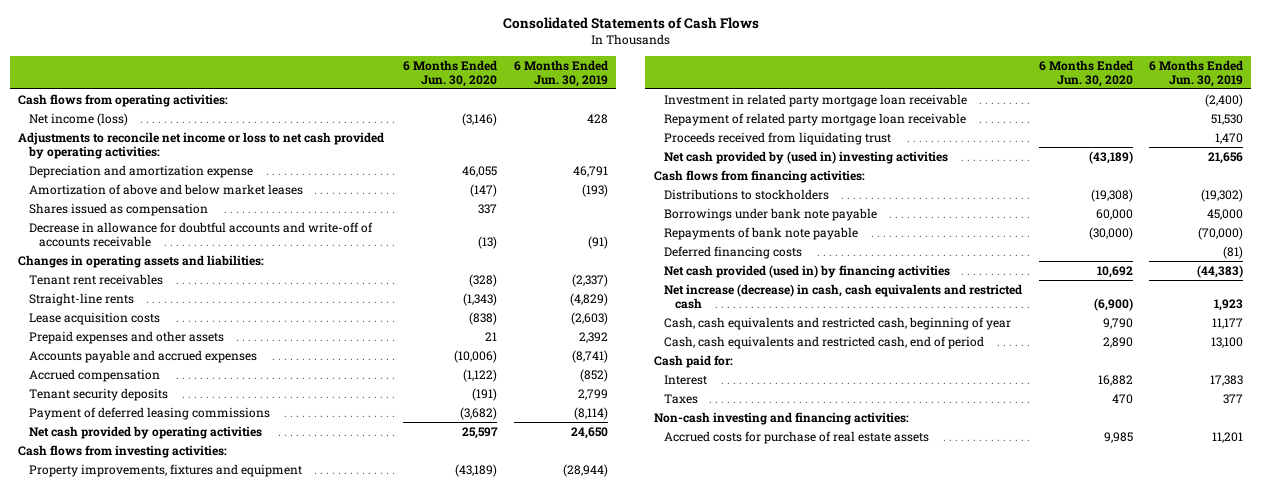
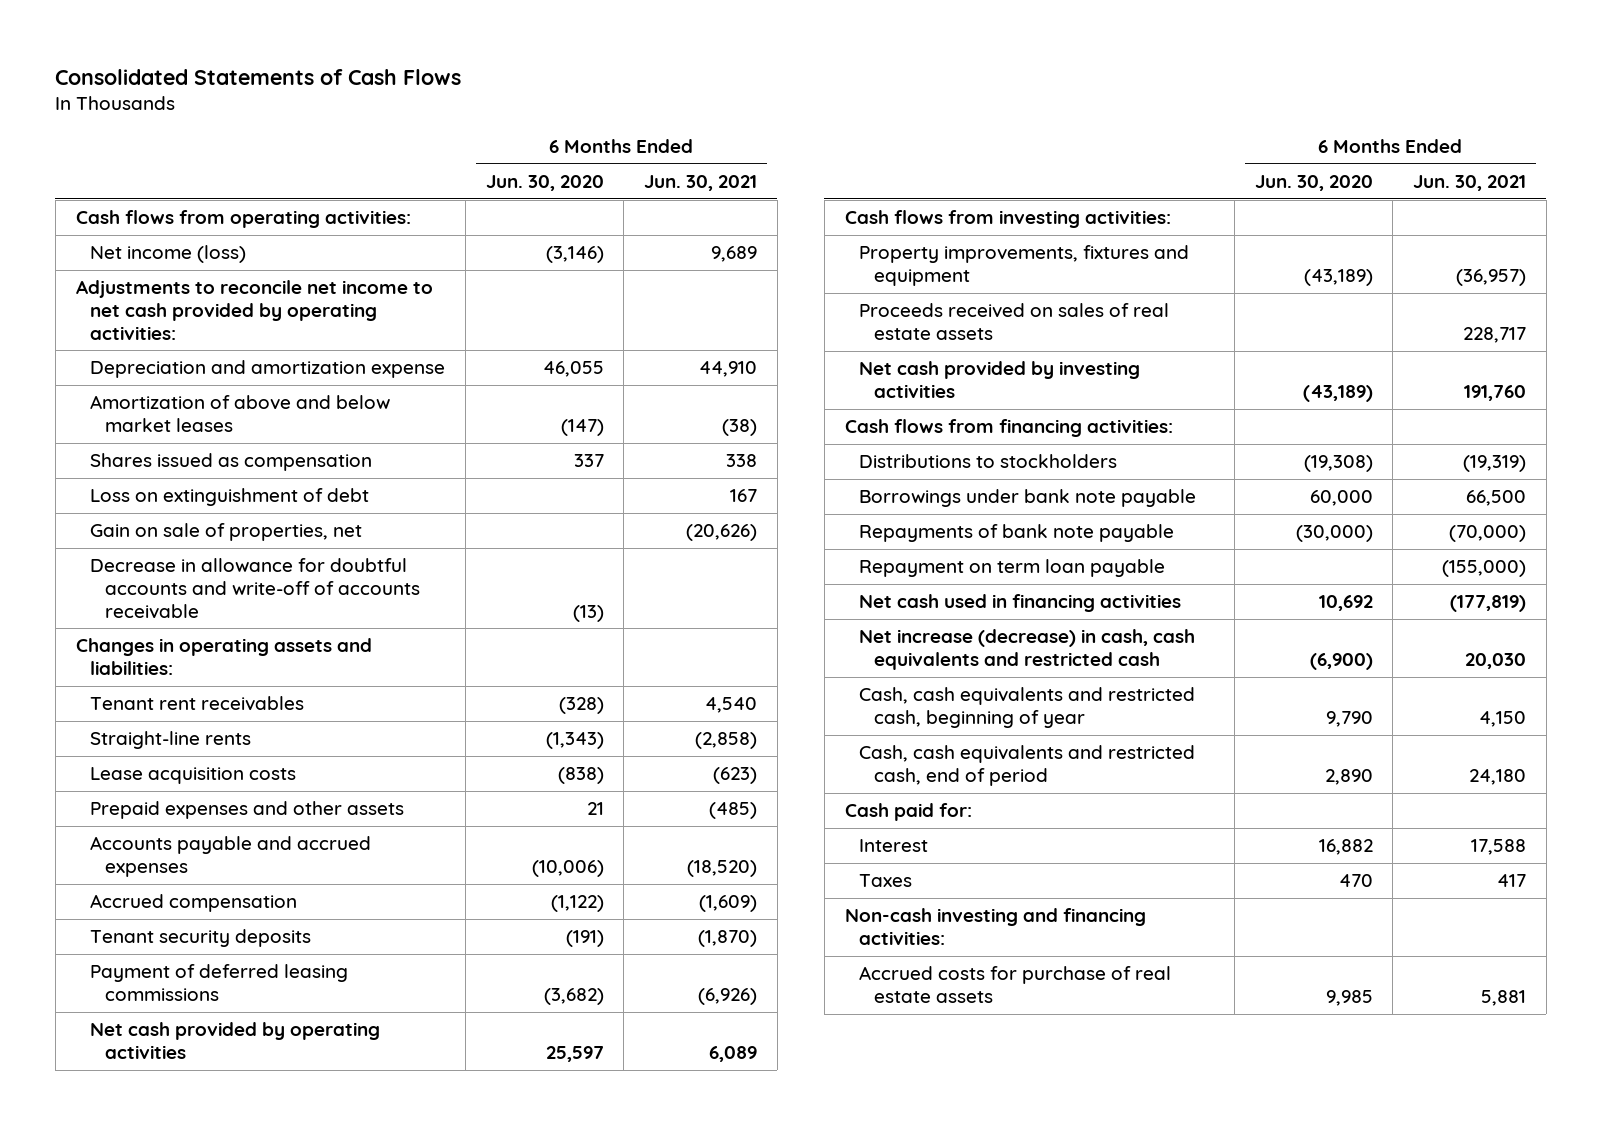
- | 6 Months Ended Jun. 30, 2020 | 6 Months Ended Jun. 30, 2019
+ | 6 Months Ended Jun. 30, 2020 | 6 Months Ended Jun. 30, 2021
- Adjustments to reconcile net income or loss to net cash provided by operating activities:
+ Adjustments to reconcile net income to net cash provided by operating activities:
+ Loss on extinguishment of debt | | 167
+ Gain on sale of properties, net | | (20,626)
- Investment in related party mortgage loan receivable | | (2,400)
- Repayment of related party mortgage loan receivable | | 51,530
- Proceeds received from liquidating trust | | 1,470
- Net cash provided by (used in) investing activities | (43,189) | 21,656
+ Proceeds received on sales of real estate assets | | 228,717
+ Net cash provided by investing activities | (43,189) | 191,760
- Deferred financing costs | | (81)
- Net cash provided (used in) by financing activities | 10,692 | (44,383)
+ Repayment on term loan payable | | (155,000)
+ Net cash used in financing activities | 10,692 | (177,819)

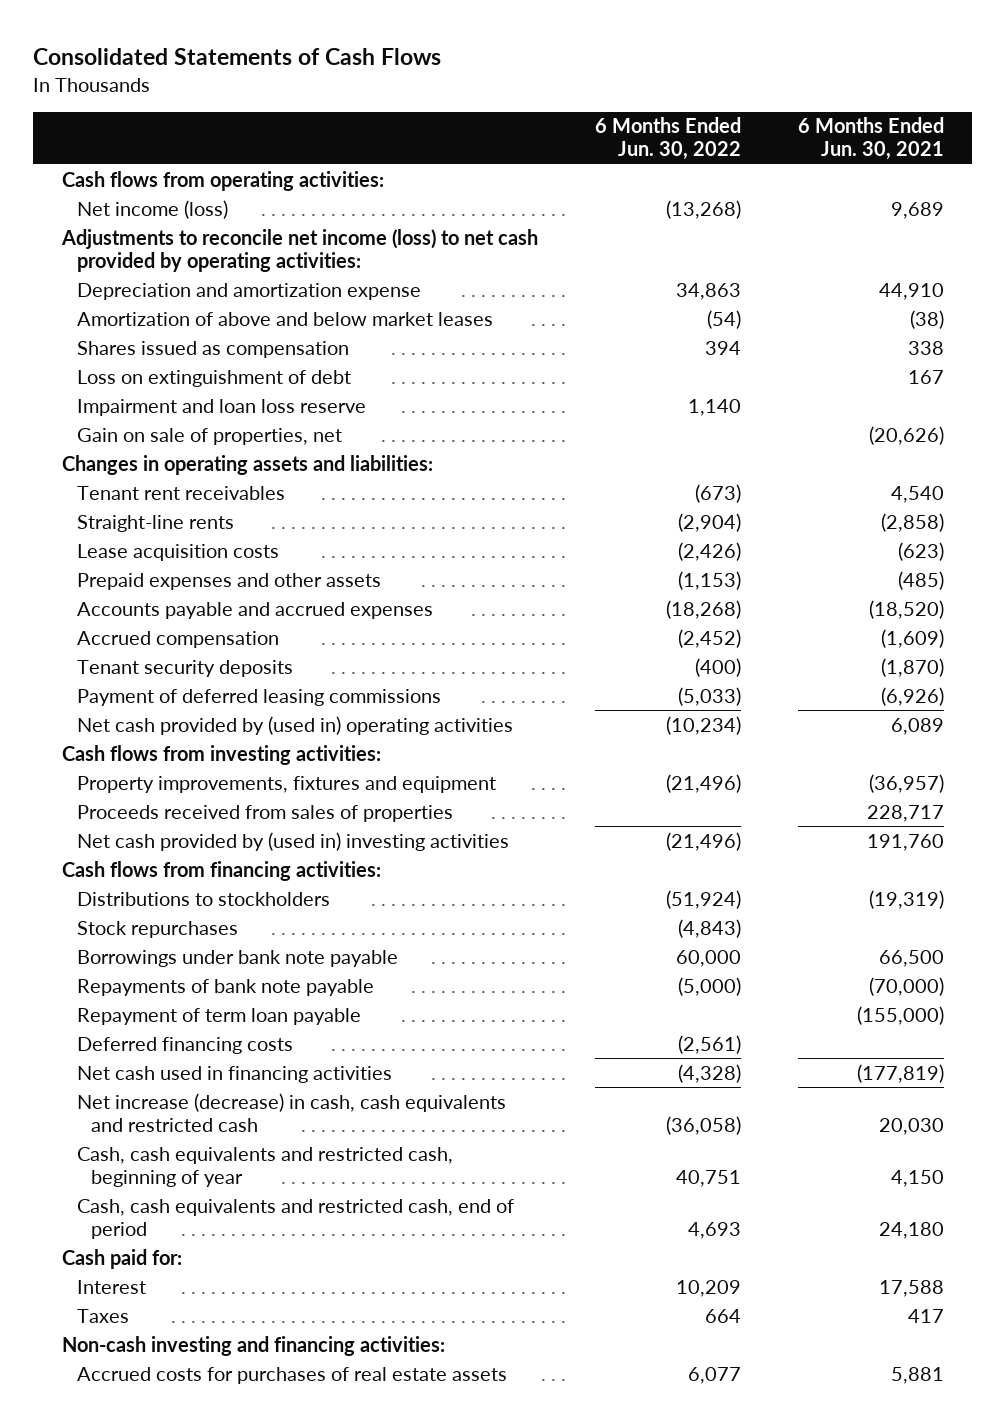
- | 6 Months Ended Jun. 30, 2020 | 6 Months Ended Jun. 30, 2021
+ | 6 Months Ended Jun. 30, 2022 | 6 Months Ended Jun. 30, 2021
- Adjustments to reconcile net income to net cash provided by operating activities:
+ Adjustments to reconcile net income (loss) to net cash provided by operating activities:
+ Impairment and loan loss reserve | 1,140 |
- Decrease in allowance for doubtful accounts and write-off of accounts receivable | (13) |
- Net cash provided by operating activities | 25,597 | 6,089
+ Net cash provided by (used in) operating activities | (10,234) | 6,089
- Proceeds received on sales of real estate assets | | 228,717
- Net cash provided by investing activities | (43,189) | 191,760
+ Proceeds received from sales of properties | | 228,717
+ Net cash provided by (used in) investing activities | (21,496) | 191,760
+ Stock repurchases | (4,843) |
- Repayment on term loan payable | | (155,000)
+ Repayment of term loan payable | | (155,000)
+ Deferred financing costs | (2,561) |
- Accrued costs for purchase of real estate assets | 9,985 | 5,881
+ Accrued costs for purchases of real estate assets | 6,077 | 5,881

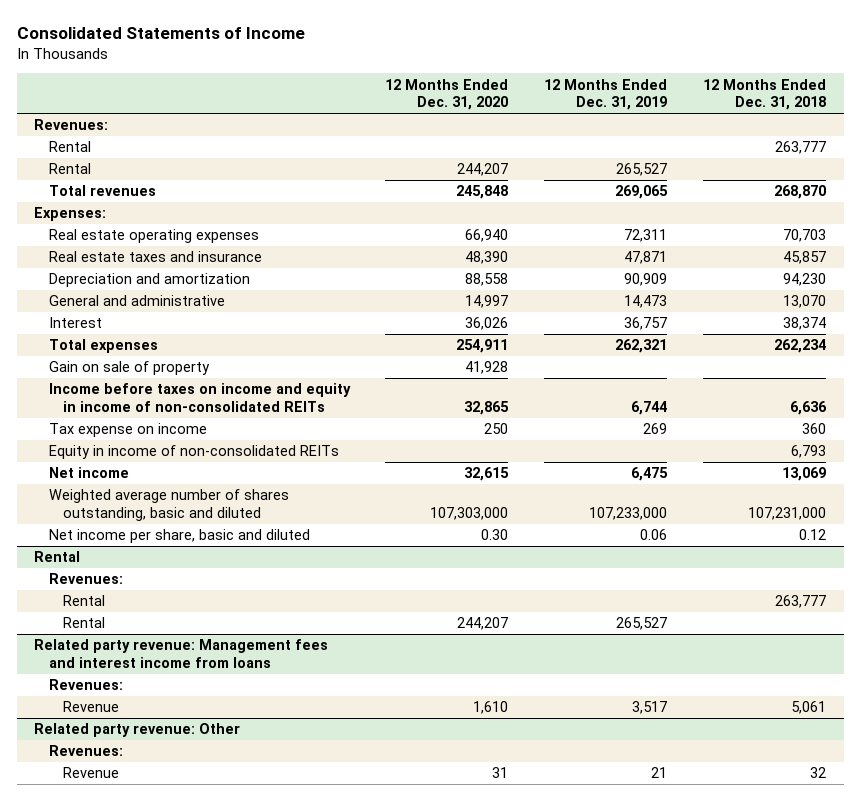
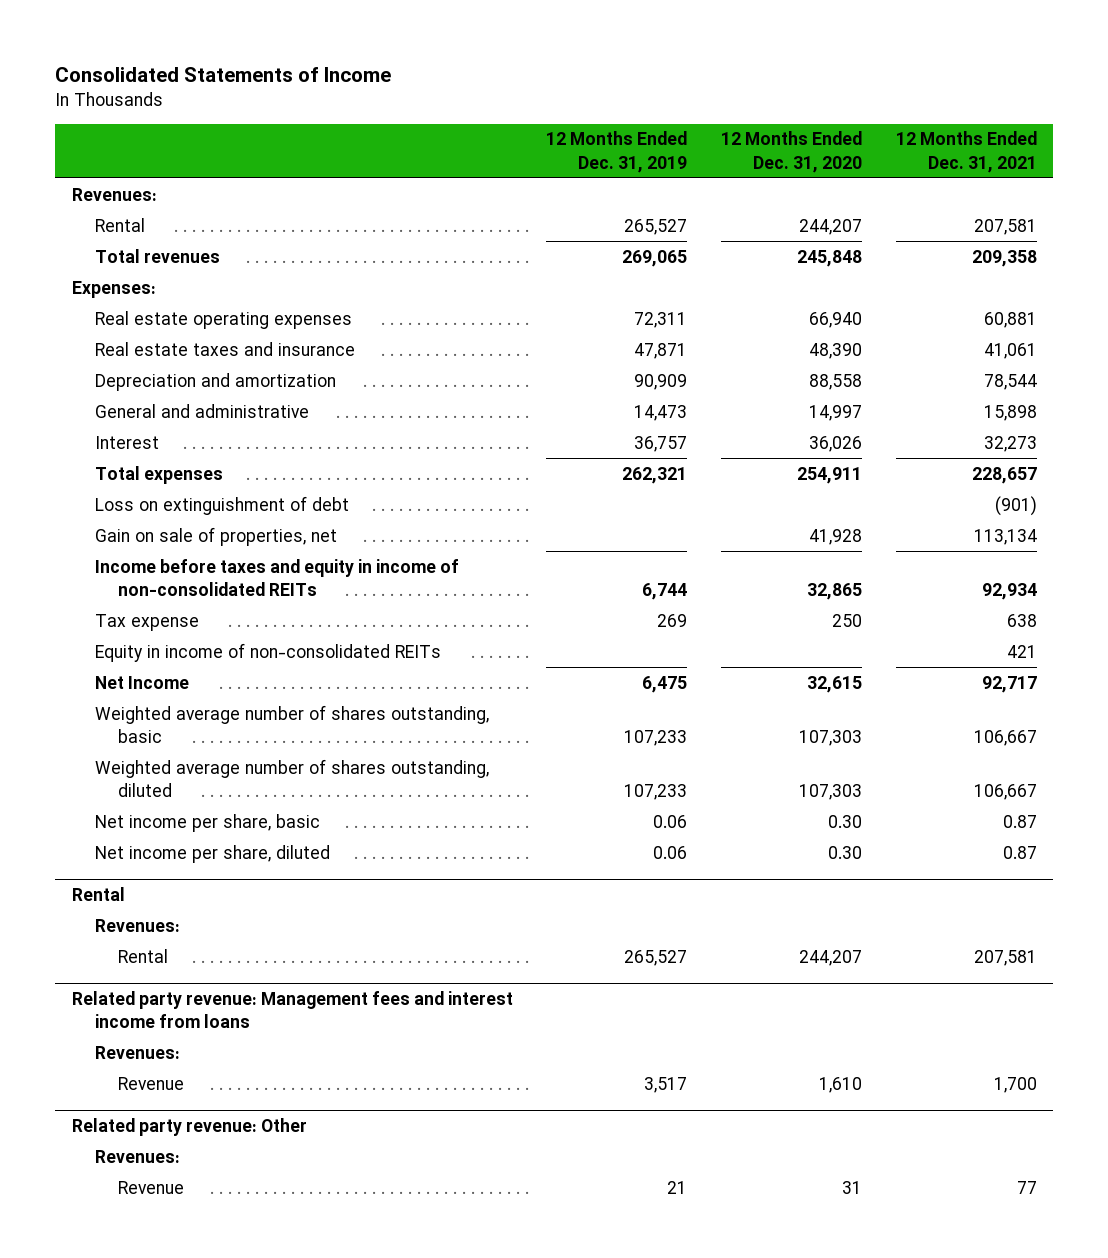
- | 12 Months Ended Dec. 31, 2020 | 12 Months Ended Dec. 31, 2019 | 12 Months Ended Dec. 31, 2018
+ | 12 Months Ended Dec. 31, 2019 | 12 Months Ended Dec. 31, 2020 | 12 Months Ended Dec. 31, 2021
- Rental | | | 263,777
- Gain on sale of property | 41,928 | |
- Income before taxes on income and equity in income of non-consolidated REITs | 32,865 | 6,744 | 6,636
- Tax expense on income | 250 | 269 | 360
+ Loss on extinguishment of debt | | | (901)
+ Gain on sale of properties, net | | 41,928 | 113,134
+ Income before taxes and equity in income of non-consolidated REITs | 6,744 | 32,865 | 92,934
+ Tax expense | 269 | 250 | 638
- Net income | 32,615 | 6,475 | 13,069
- Weighted average number of shares outstanding, basic and diluted | 107,303,000 | 107,233,000 | 107,231,000
- Net income per share, basic and diluted | 0.30 | 0.06 | 0.12
+ Net Income | 6,475 | 32,615 | 92,717
+ Weighted average number of shares outstanding, basic | 107,233 | 107,303 | 106,667
+ Weighted average number of shares outstanding, diluted | 107,233 | 107,303 | 106,667
+ Net income per share, basic | 0.06 | 0.30 | 0.87
+ Net income per share, diluted | 0.06 | 0.30 | 0.87
@ Rental
- Rental | | | 263,777

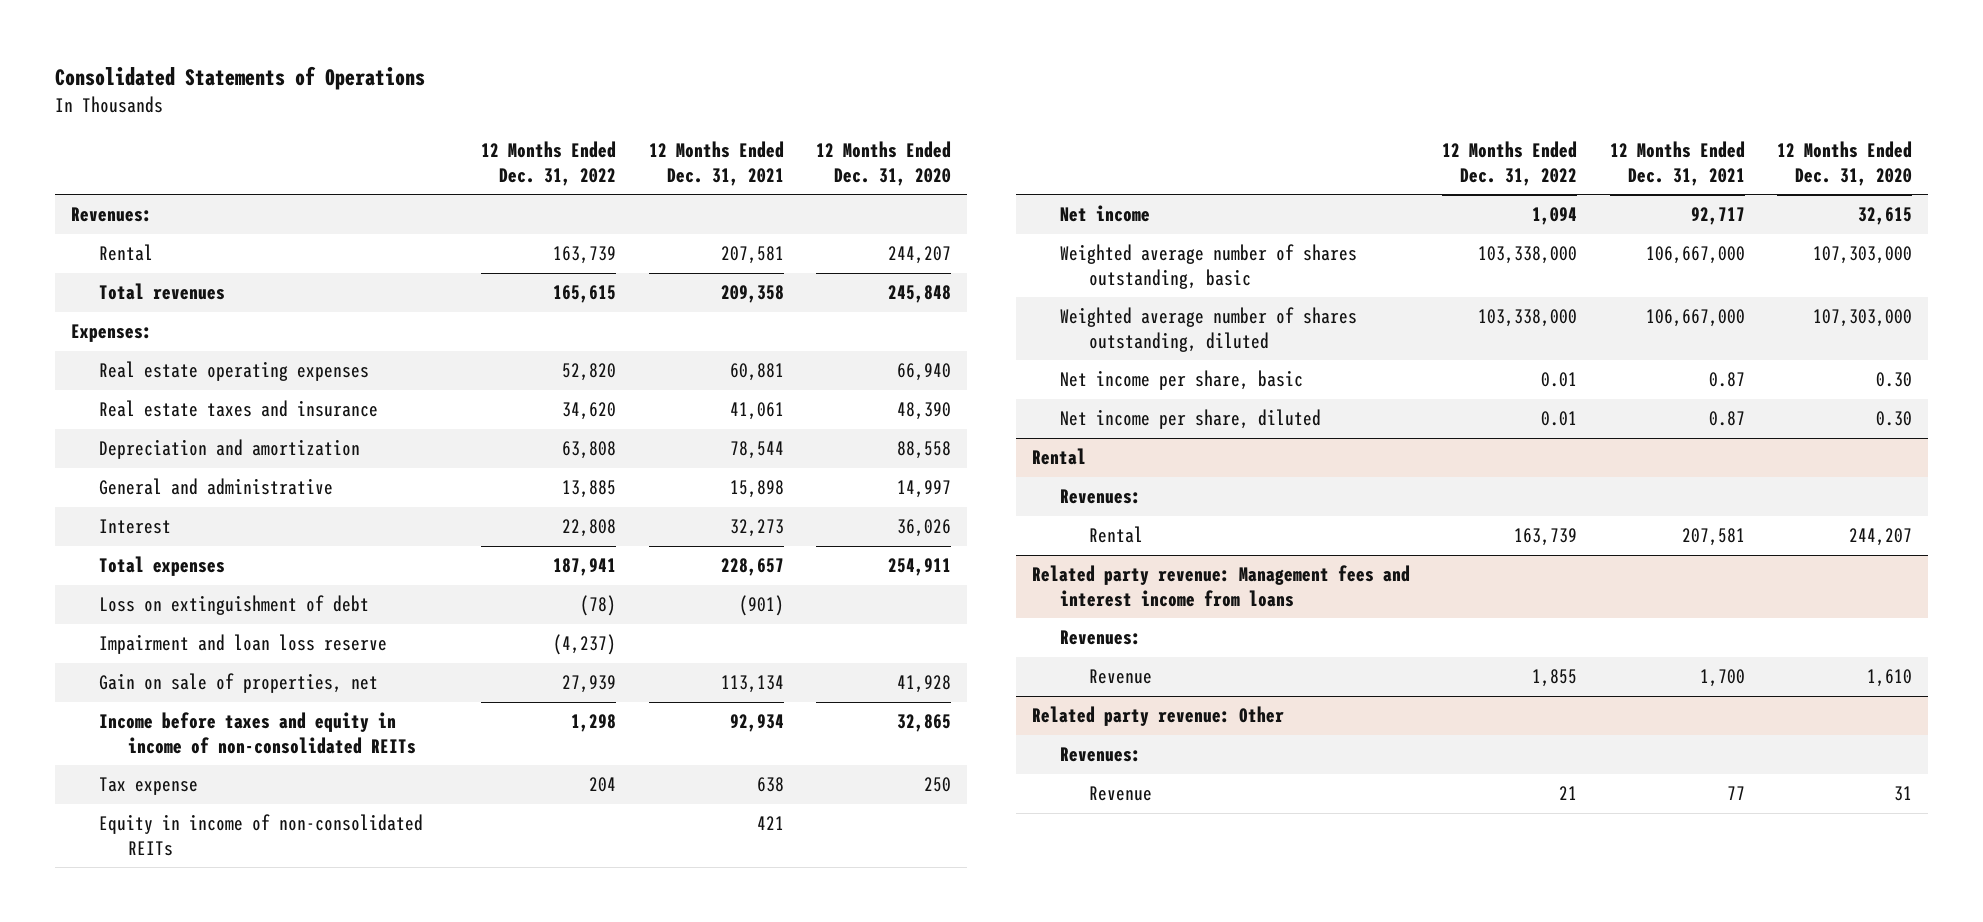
- Consolidated Statements of Income
+ Consolidated Statements of Operations
- | 12 Months Ended Dec. 31, 2019 | 12 Months Ended Dec. 31, 2020 | 12 Months Ended Dec. 31, 2021
+ | 12 Months Ended Dec. 31, 2022 | 12 Months Ended Dec. 31, 2021 | 12 Months Ended Dec. 31, 2020
+ Impairment and loan loss reserve | (4,237) | |
- Net Income | 6,475 | 32,615 | 92,717
- Weighted average number of shares outstanding, basic | 107,233 | 107,303 | 106,667
- Weighted average number of shares outstanding, diluted | 107,233 | 107,303 | 106,667
+ Net income | 1,094 | 92,717 | 32,615
+ Weighted average number of shares outstanding, basic | 103,338,000 | 106,667,000 | 107,303,000
+ Weighted average number of shares outstanding, diluted | 103,338,000 | 106,667,000 | 107,303,000

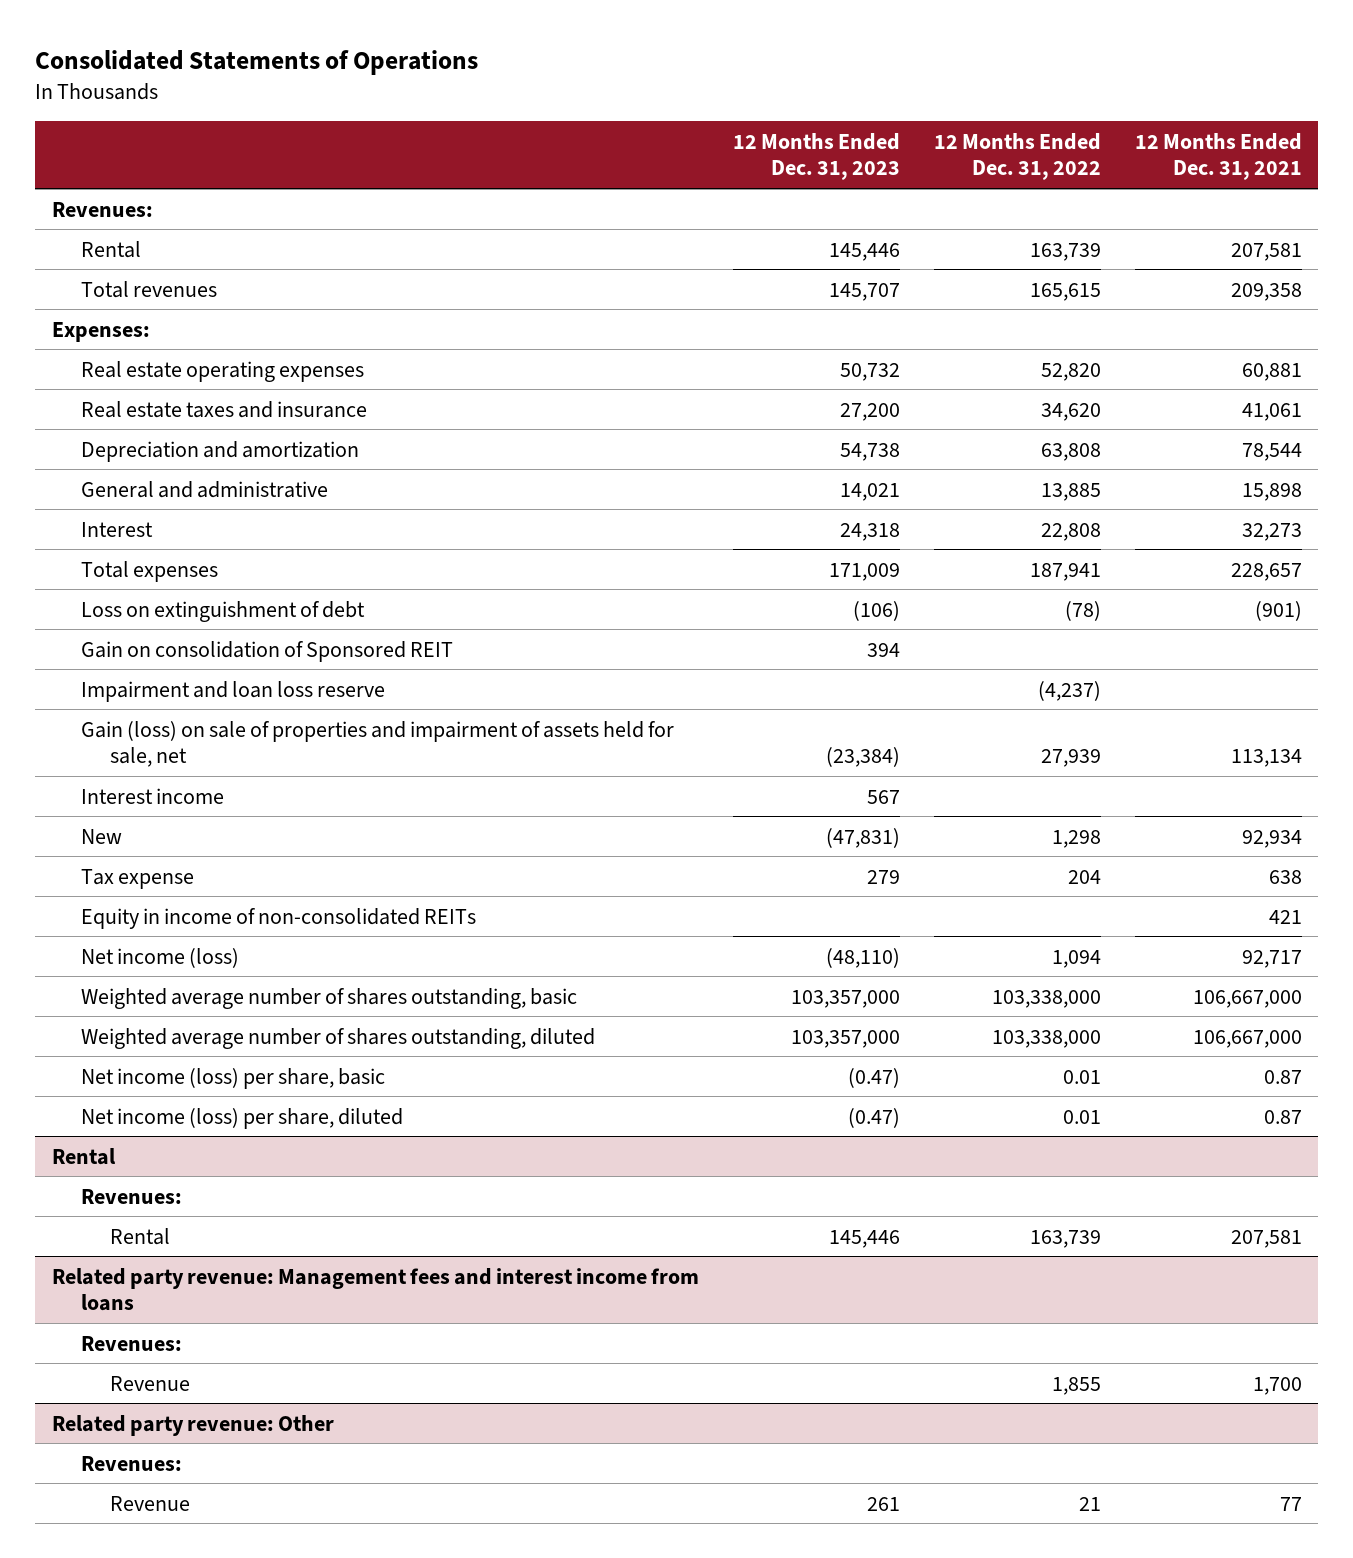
- | 12 Months Ended Dec. 31, 2022 | 12 Months Ended Dec. 31, 2021 | 12 Months Ended Dec. 31, 2020
+ | 12 Months Ended Dec. 31, 2023 | 12 Months Ended Dec. 31, 2022 | 12 Months Ended Dec. 31, 2021
+ Gain on consolidation of Sponsored REIT | 394 | |
- Gain on sale of properties, net | 27,939 | 113,134 | 41,928
- Income before taxes and equity in income of non-consolidated REITs | 1,298 | 92,934 | 32,865
+ Gain (loss) on sale of properties and impairment of assets held for sale, net | (23,384) | 27,939 | 113,134
+ Interest income | 567 | |
+ New | (47,831) | 1,298 | 92,934
- Net income | 1,094 | 92,717 | 32,615
+ Net income (loss) | (48,110) | 1,094 | 92,717
- Net income per share, basic | 0.01 | 0.87 | 0.30
- Net income per share, diluted | 0.01 | 0.87 | 0.30
+ Net income (loss) per share, basic | (0.47) | 0.01 | 0.87
+ Net income (loss) per share, diluted | (0.47) | 0.01 | 0.87

